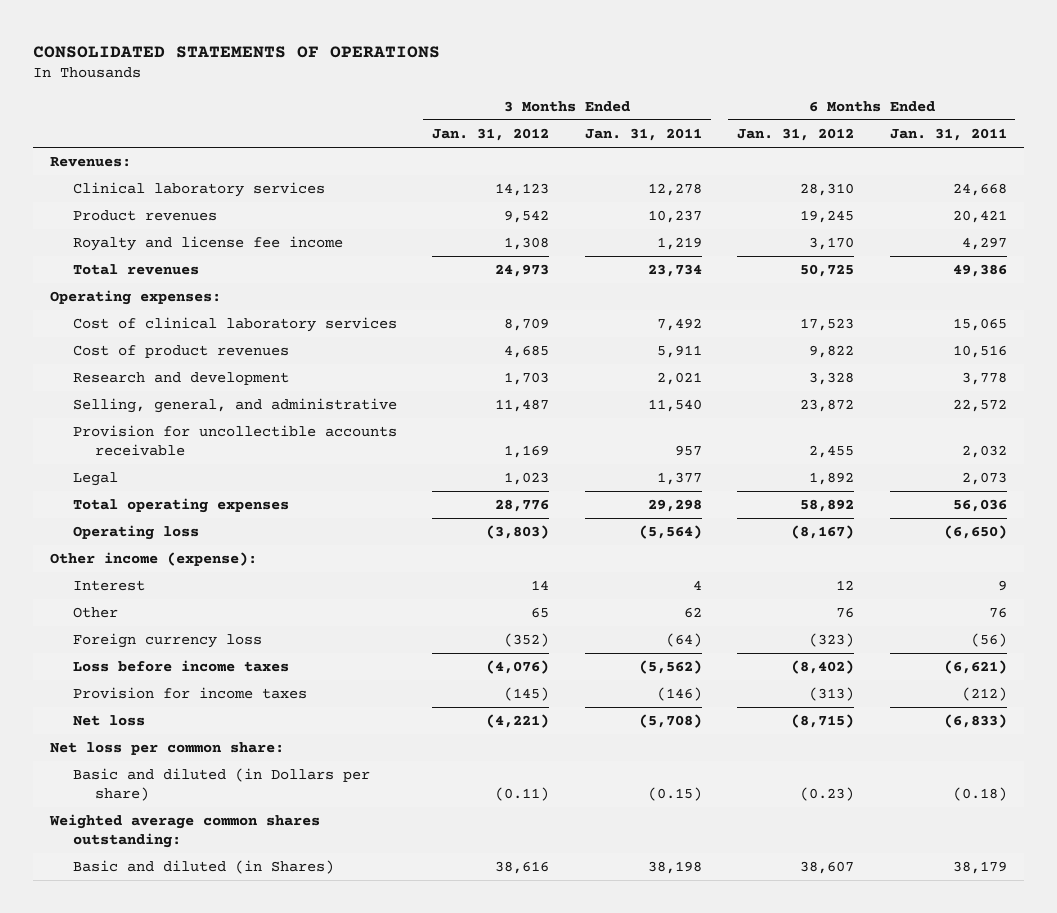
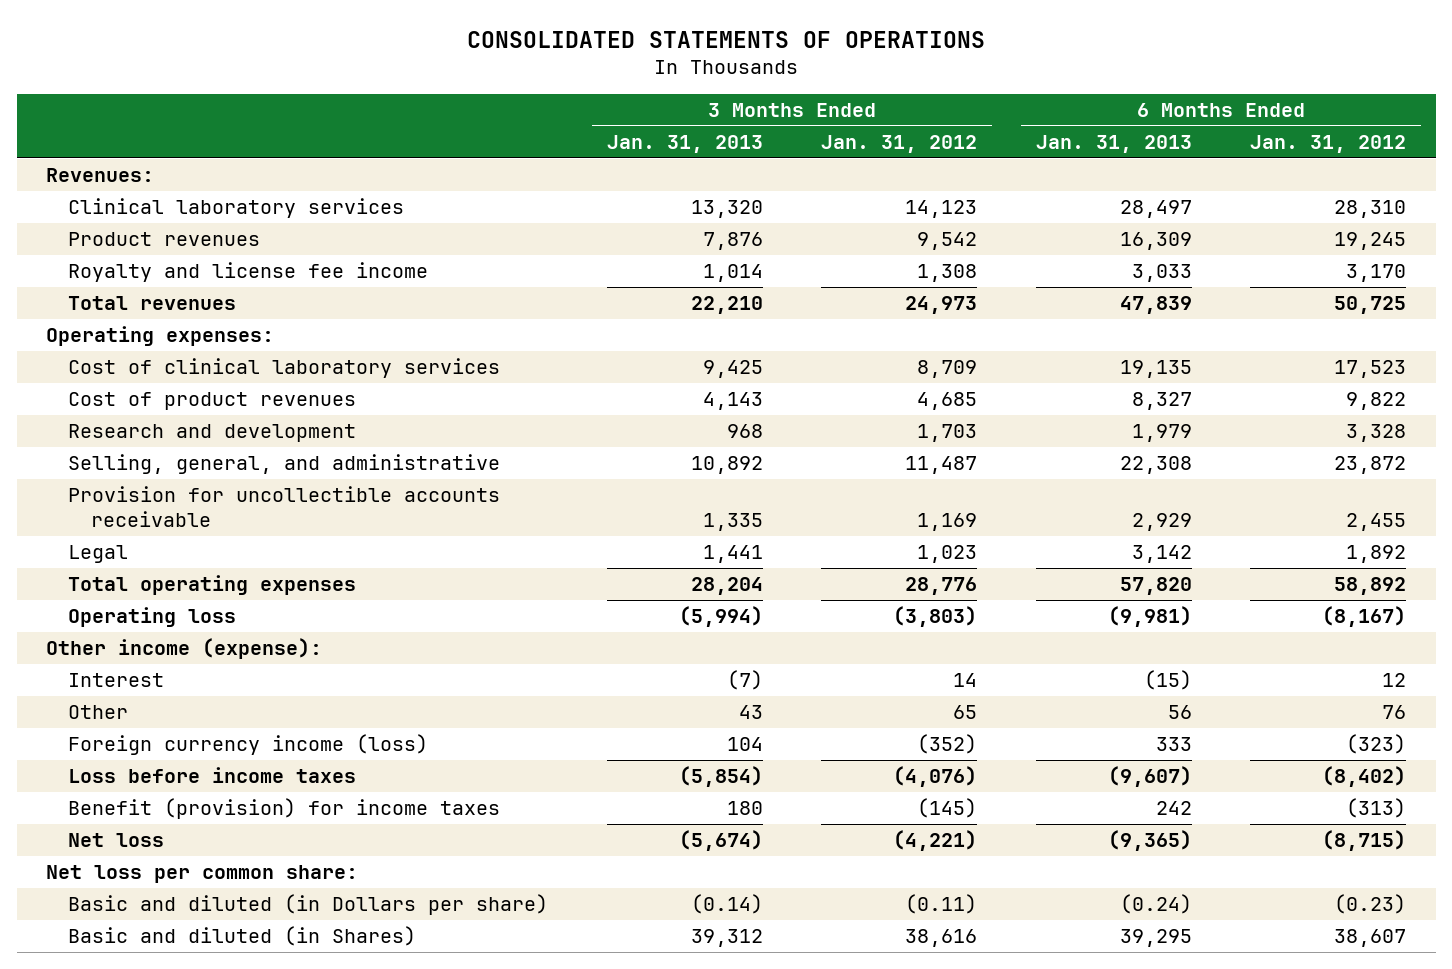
- | 3 Months Ended Jan. 31, 2012 | 3 Months Ended Jan. 31, 2011 | 6 Months Ended Jan. 31, 2012 | 6 Months Ended Jan. 31, 2011
+ | 3 Months Ended Jan. 31, 2013 | 3 Months Ended Jan. 31, 2012 | 6 Months Ended Jan. 31, 2013 | 6 Months Ended Jan. 31, 2012
- Foreign currency loss | (352) | (64) | (323) | (56)
+ Foreign currency income (loss) | 104 | (352) | 333 | (323)
- Provision for income taxes | (145) | (146) | (313) | (212)
+ Benefit (provision) for income taxes | 180 | (145) | 242 | (313)
- Weighted average common shares outstanding:

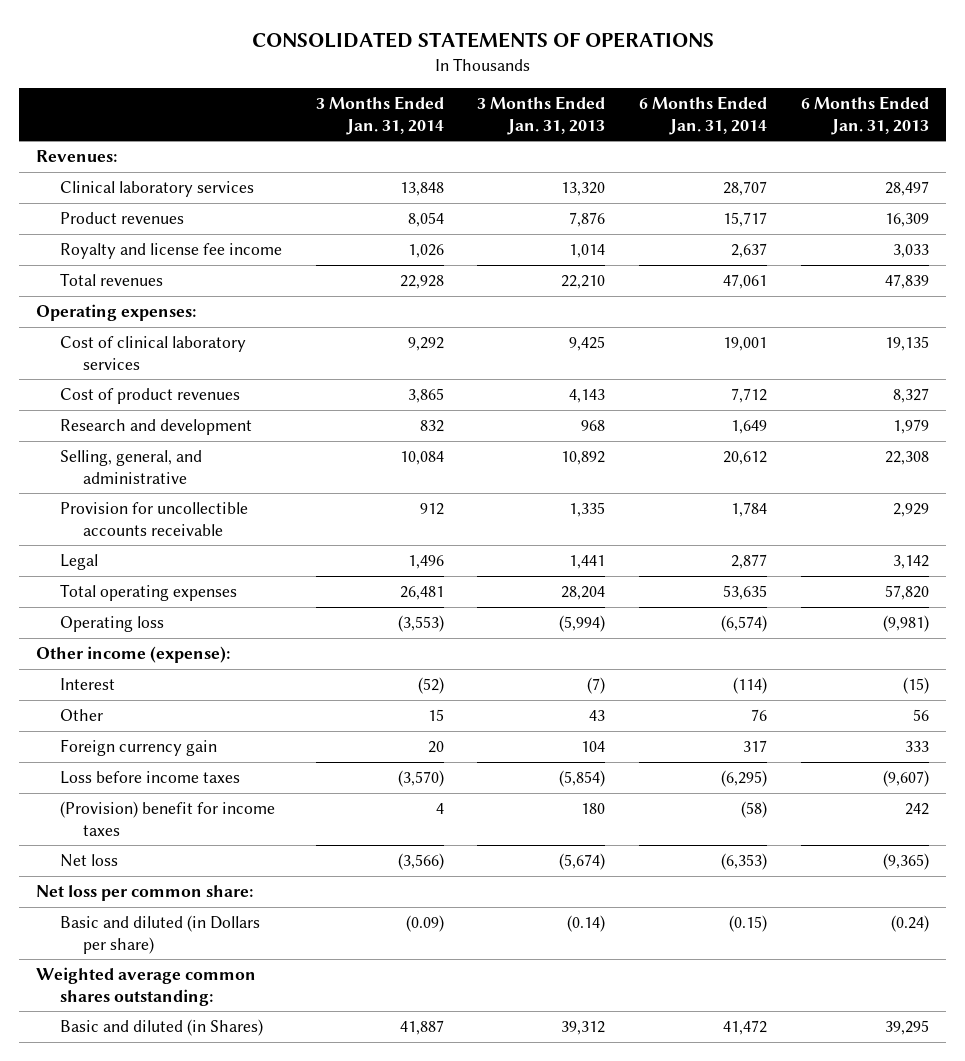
- | 3 Months Ended Jan. 31, 2013 | 3 Months Ended Jan. 31, 2012 | 6 Months Ended Jan. 31, 2013 | 6 Months Ended Jan. 31, 2012
+ | 3 Months Ended Jan. 31, 2014 | 3 Months Ended Jan. 31, 2013 | 6 Months Ended Jan. 31, 2014 | 6 Months Ended Jan. 31, 2013
- Foreign currency income (loss) | 104 | (352) | 333 | (323)
+ Foreign currency gain | 20 | 104 | 317 | 333
- Benefit (provision) for income taxes | 180 | (145) | 242 | (313)
+ (Provision) benefit for income taxes | 4 | 180 | (58) | 242
+ Weighted average common shares outstanding:

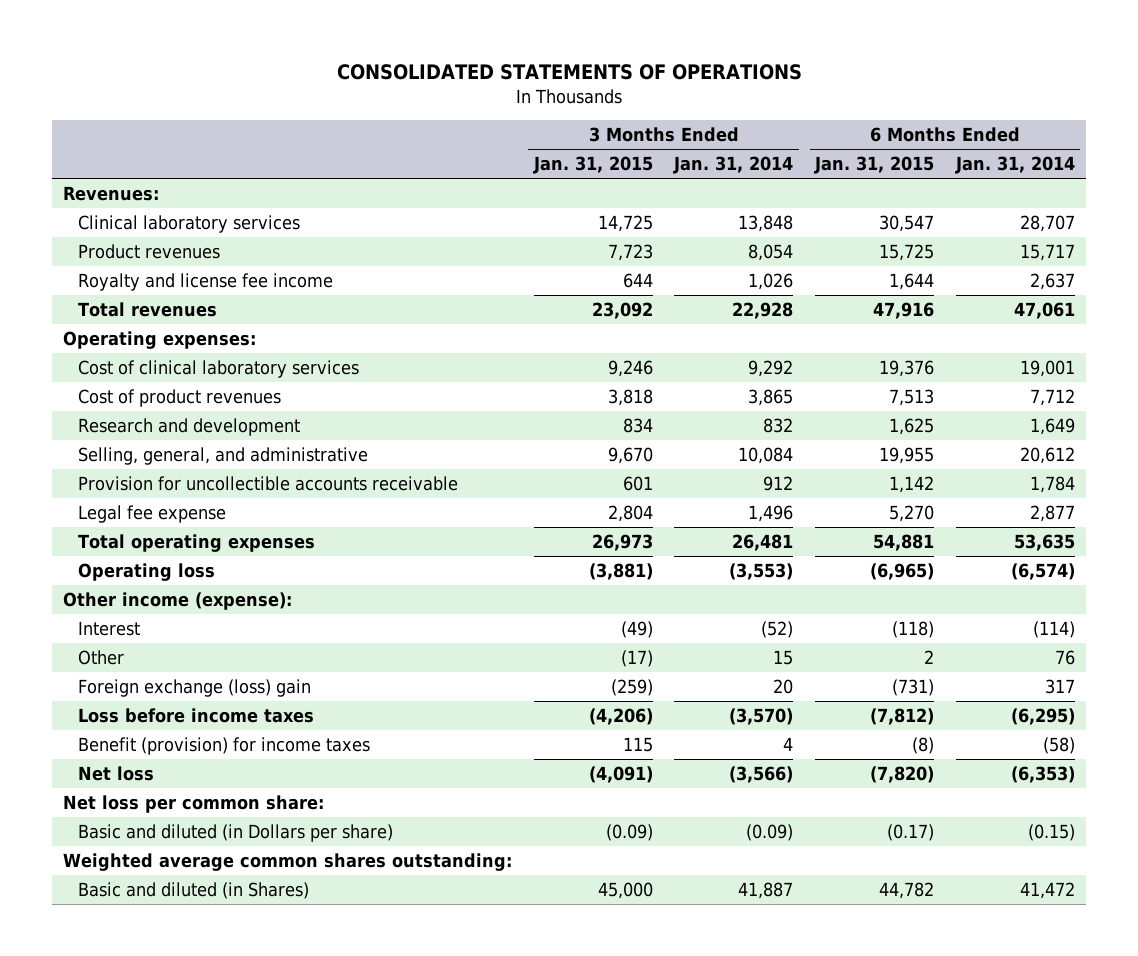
- | 3 Months Ended Jan. 31, 2014 | 3 Months Ended Jan. 31, 2013 | 6 Months Ended Jan. 31, 2014 | 6 Months Ended Jan. 31, 2013
+ | 3 Months Ended Jan. 31, 2015 | 3 Months Ended Jan. 31, 2014 | 6 Months Ended Jan. 31, 2015 | 6 Months Ended Jan. 31, 2014
- Legal | 1,496 | 1,441 | 2,877 | 3,142
+ Legal fee expense | 2,804 | 1,496 | 5,270 | 2,877
- Foreign currency gain | 20 | 104 | 317 | 333
+ Foreign exchange (loss) gain | (259) | 20 | (731) | 317
- (Provision) benefit for income taxes | 4 | 180 | (58) | 242
+ Benefit (provision) for income taxes | 115 | 4 | (8) | (58)

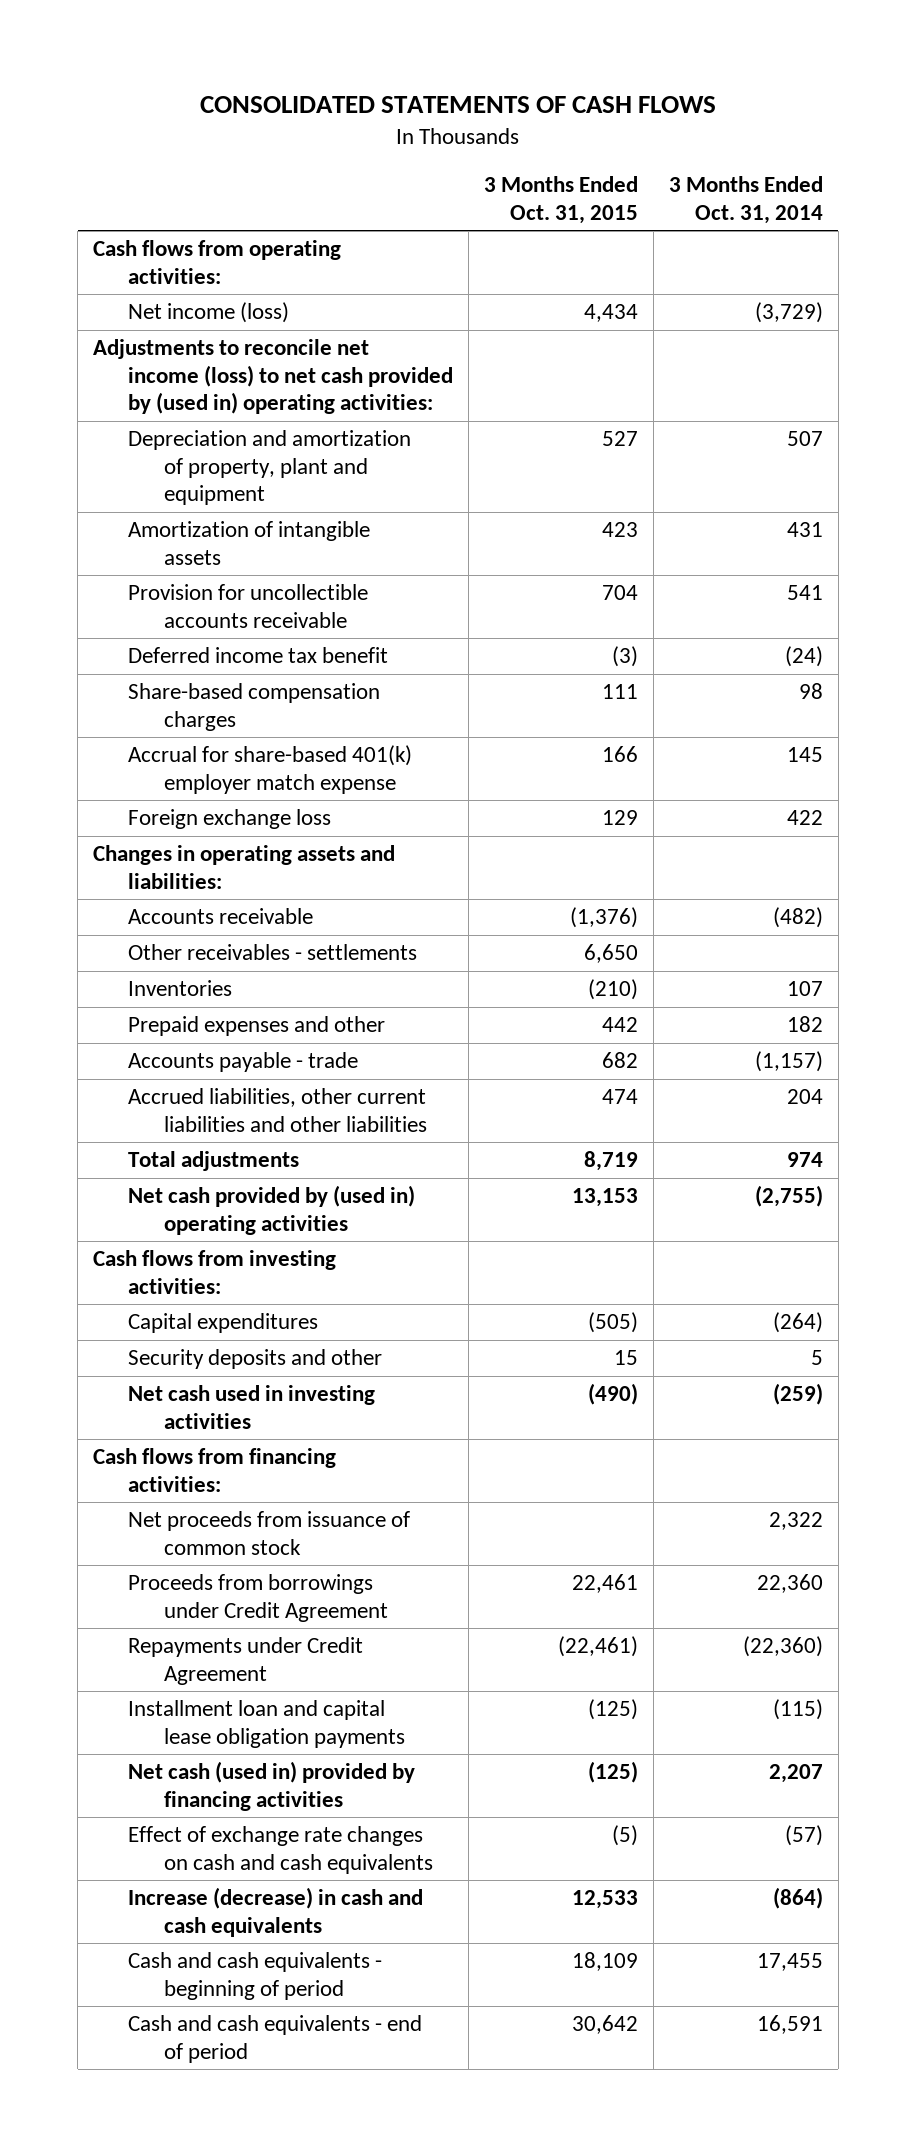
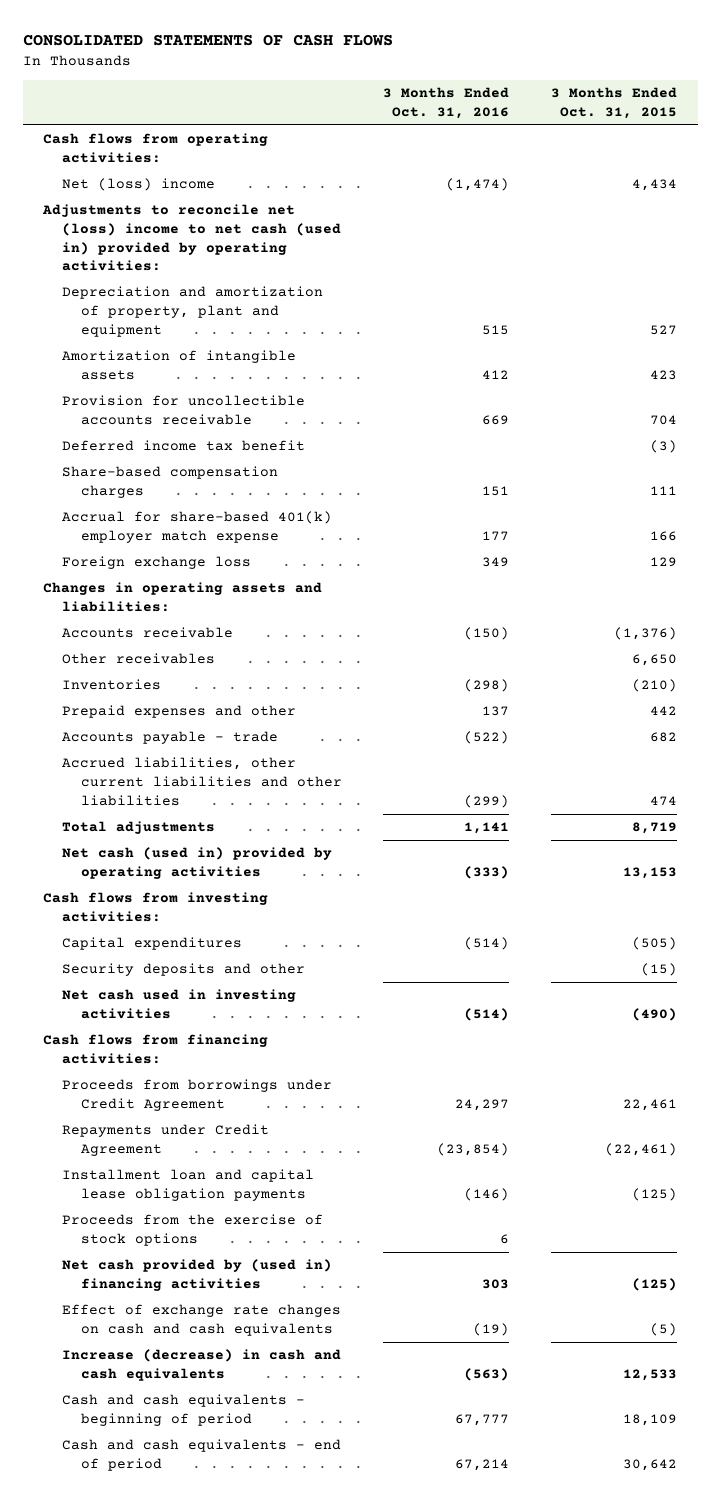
- | 3 Months Ended Oct. 31, 2015 | 3 Months Ended Oct. 31, 2014
+ | 3 Months Ended Oct. 31, 2016 | 3 Months Ended Oct. 31, 2015
- Net income (loss) | 4,434 | (3,729)
- Adjustments to reconcile net income (loss) to net cash provided by (used in) operating activities:
+ Net (loss) income | (1,474) | 4,434
+ Adjustments to reconcile net (loss) income to net cash (used in) provided by operating activities:
- Other receivables - settlements | 6,650 |
+ Other receivables | | 6,650
- Net cash provided by (used in) operating activities | 13,153 | (2,755)
+ Net cash (used in) provided by operating activities | (333) | 13,153
- Security deposits and other | 15 | 5
+ Security deposits and other | | (15)
- Net proceeds from issuance of common stock | | 2,322
- Net cash (used in) provided by financing activities | (125) | 2,207
+ Proceeds from the exercise of stock options | 6 |
+ Net cash provided by (used in) financing activities | 303 | (125)

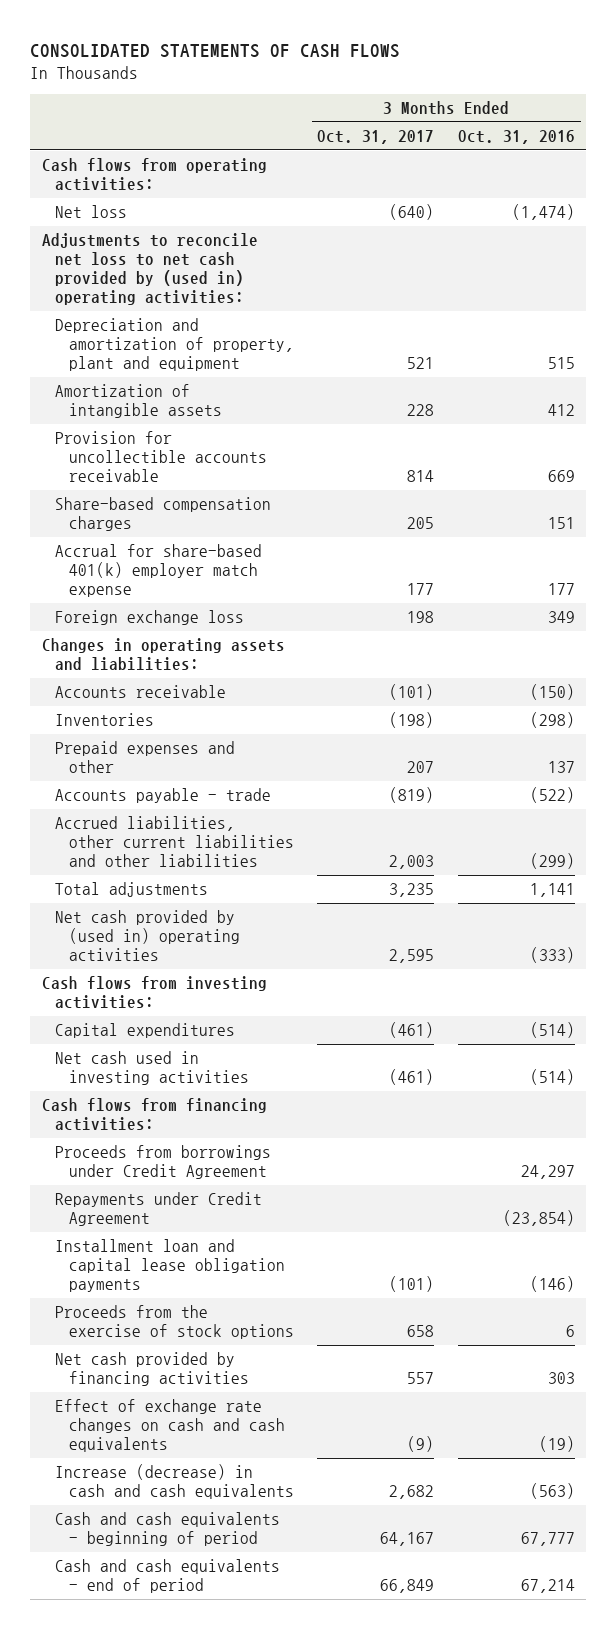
- | 3 Months Ended Oct. 31, 2016 | 3 Months Ended Oct. 31, 2015
+ | 3 Months Ended Oct. 31, 2017 | 3 Months Ended Oct. 31, 2016
- Net (loss) income | (1,474) | 4,434
- Adjustments to reconcile net (loss) income to net cash (used in) provided by operating activities:
+ Net loss | (640) | (1,474)
+ Adjustments to reconcile net loss to net cash provided by (used in) operating activities:
- Deferred income tax benefit | | (3)
- Other receivables | | 6,650
- Net cash (used in) provided by operating activities | (333) | 13,153
+ Net cash provided by (used in) operating activities | 2,595 | (333)
- Security deposits and other | | (15)
- Net cash provided by (used in) financing activities | 303 | (125)
+ Net cash provided by financing activities | 557 | 303

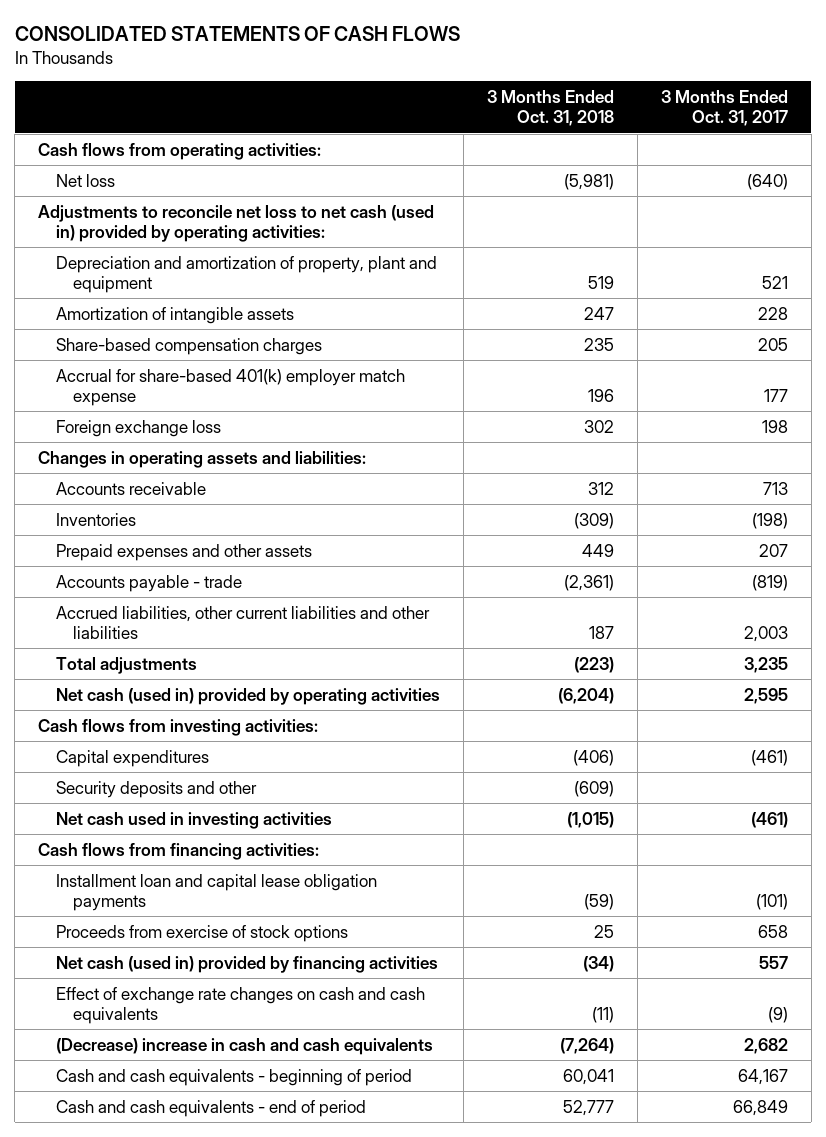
- | 3 Months Ended Oct. 31, 2017 | 3 Months Ended Oct. 31, 2016
+ | 3 Months Ended Oct. 31, 2018 | 3 Months Ended Oct. 31, 2017
- Adjustments to reconcile net loss to net cash provided by (used in) operating activities:
+ Adjustments to reconcile net loss to net cash (used in) provided by operating activities:
- Provision for uncollectible accounts receivable | 814 | 669
- Accounts receivable | (101) | (150)
+ Accounts receivable | 312 | 713
- Prepaid expenses and other | 207 | 137
+ Prepaid expenses and other assets | 449 | 207
- Net cash provided by (used in) operating activities | 2,595 | (333)
+ Net cash (used in) provided by operating activities | (6,204) | 2,595
+ Security deposits and other | (609) |
- Proceeds from borrowings under Credit Agreement | | 24,297
- Repayments under Credit Agreement | | (23,854)
- Proceeds from the exercise of stock options | 658 | 6
- Net cash provided by financing activities | 557 | 303
+ Proceeds from exercise of stock options | 25 | 658
+ Net cash (used in) provided by financing activities | (34) | 557
- Increase (decrease) in cash and cash equivalents | 2,682 | (563)
+ (Decrease) increase in cash and cash equivalents | (7,264) | 2,682

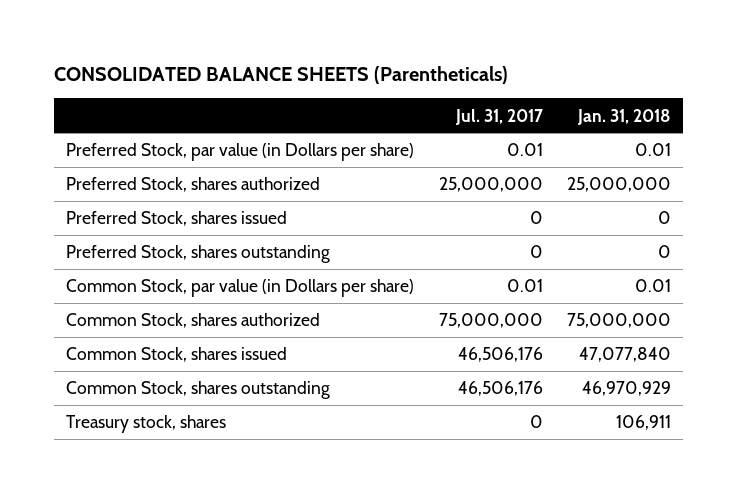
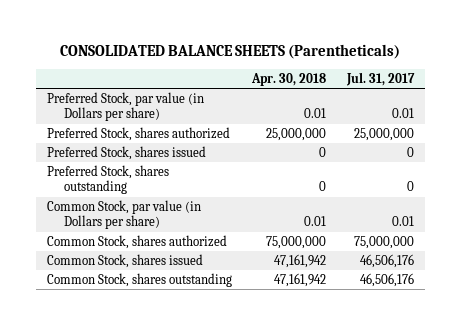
- | Jul. 31, 2017 | Jan. 31, 2018
+ | Apr. 30, 2018 | Jul. 31, 2017
- Treasury stock, shares | 0 | 106,911

